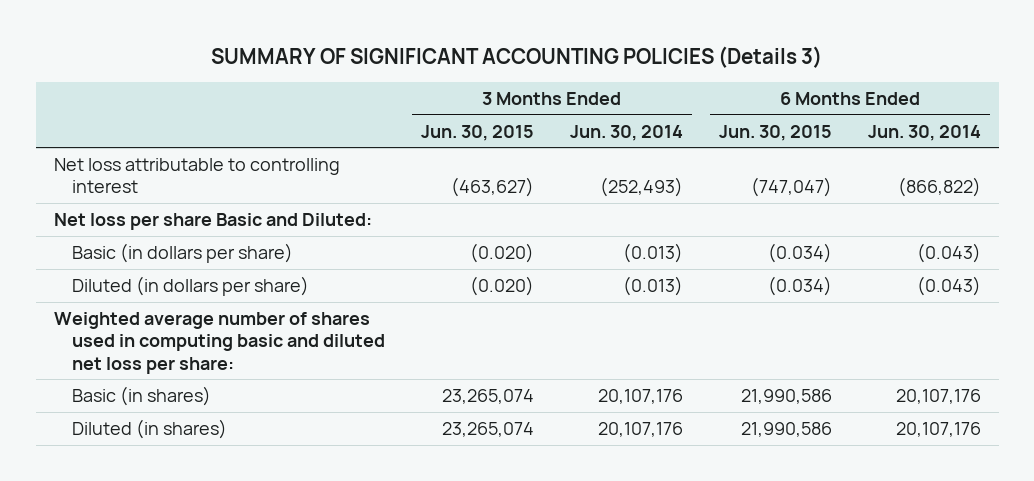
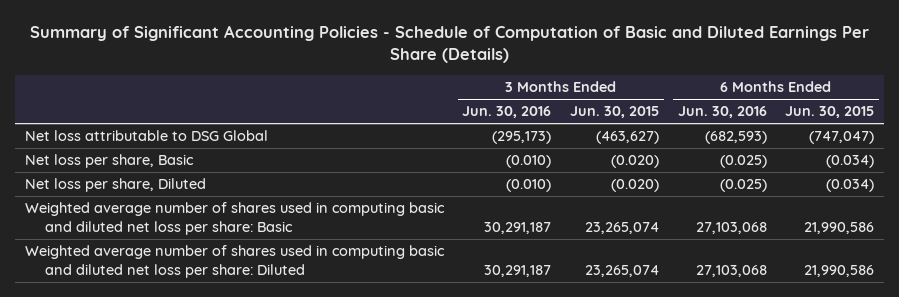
- SUMMARY OF SIGNIFICANT ACCOUNTING POLICIES (Details 3)
+ Summary of Significant Accounting Policies - Schedule of Computation of Basic and Diluted Earnings Per Share (Details)
- | 3 Months Ended Jun. 30, 2015 | 3 Months Ended Jun. 30, 2014 | 6 Months Ended Jun. 30, 2015 | 6 Months Ended Jun. 30, 2014
+ | 3 Months Ended Jun. 30, 2016 | 3 Months Ended Jun. 30, 2015 | 6 Months Ended Jun. 30, 2016 | 6 Months Ended Jun. 30, 2015
- Net loss attributable to controlling interest | (463,627) | (252,493) | (747,047) | (866,822)
- Net loss per share Basic and Diluted:
- Basic (in dollars per share) | (0.020) | (0.013) | (0.034) | (0.043)
- Diluted (in dollars per share) | (0.020) | (0.013) | (0.034) | (0.043)
- Weighted average number of shares used in computing basic and diluted net loss per share:
- Basic (in shares) | 23,265,074 | 20,107,176 | 21,990,586 | 20,107,176
- Diluted (in shares) | 23,265,074 | 20,107,176 | 21,990,586 | 20,107,176
+ Net loss attributable to DSG Global | (295,173) | (463,627) | (682,593) | (747,047)
+ Net loss per share, Basic | (0.010) | (0.020) | (0.025) | (0.034)
+ Net loss per share, Diluted | (0.010) | (0.020) | (0.025) | (0.034)
+ Weighted average number of shares used in computing basic and diluted net loss per share: Basic | 30,291,187 | 23,265,074 | 27,103,068 | 21,990,586
+ Weighted average number of shares used in computing basic and diluted net loss per share: Diluted | 30,291,187 | 23,265,074 | 27,103,068 | 21,990,586

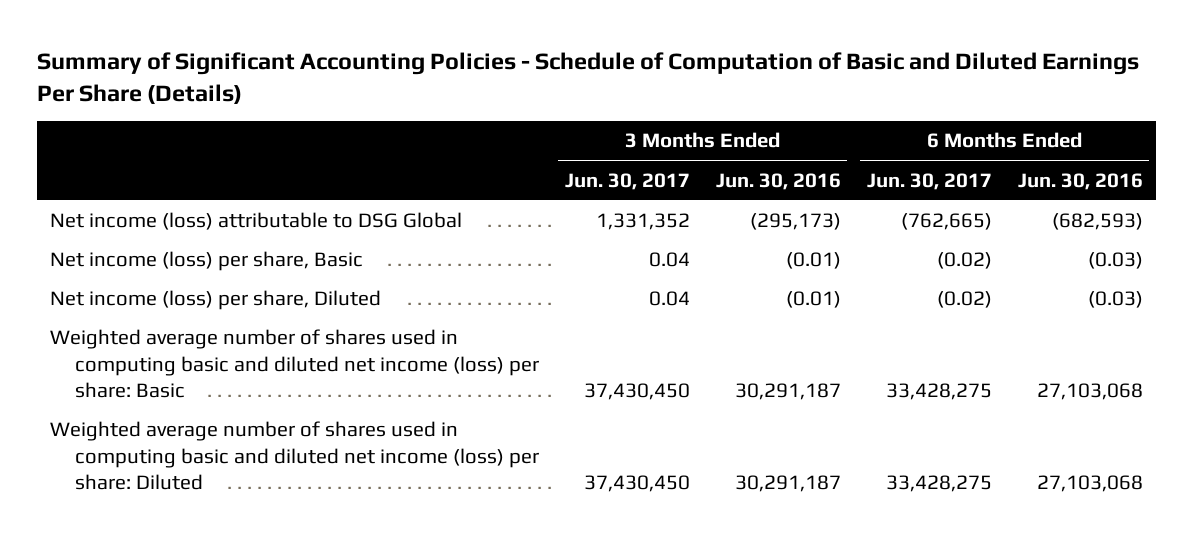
- | 3 Months Ended Jun. 30, 2016 | 3 Months Ended Jun. 30, 2015 | 6 Months Ended Jun. 30, 2016 | 6 Months Ended Jun. 30, 2015
+ | 3 Months Ended Jun. 30, 2017 | 3 Months Ended Jun. 30, 2016 | 6 Months Ended Jun. 30, 2017 | 6 Months Ended Jun. 30, 2016
- Net loss attributable to DSG Global | (295,173) | (463,627) | (682,593) | (747,047)
- Net loss per share, Basic | (0.010) | (0.020) | (0.025) | (0.034)
- Net loss per share, Diluted | (0.010) | (0.020) | (0.025) | (0.034)
- Weighted average number of shares used in computing basic and diluted net loss per share: Basic | 30,291,187 | 23,265,074 | 27,103,068 | 21,990,586
- Weighted average number of shares used in computing basic and diluted net loss per share: Diluted | 30,291,187 | 23,265,074 | 27,103,068 | 21,990,586
+ Net income (loss) attributable to DSG Global | 1,331,352 | (295,173) | (762,665) | (682,593)
+ Net income (loss) per share, Basic | 0.04 | (0.01) | (0.02) | (0.03)
+ Net income (loss) per share, Diluted | 0.04 | (0.01) | (0.02) | (0.03)
+ Weighted average number of shares used in computing basic and diluted net income (loss) per share: Basic | 37,430,450 | 30,291,187 | 33,428,275 | 27,103,068
+ Weighted average number of shares used in computing basic and diluted net income (loss) per share: Diluted | 37,430,450 | 30,291,187 | 33,428,275 | 27,103,068

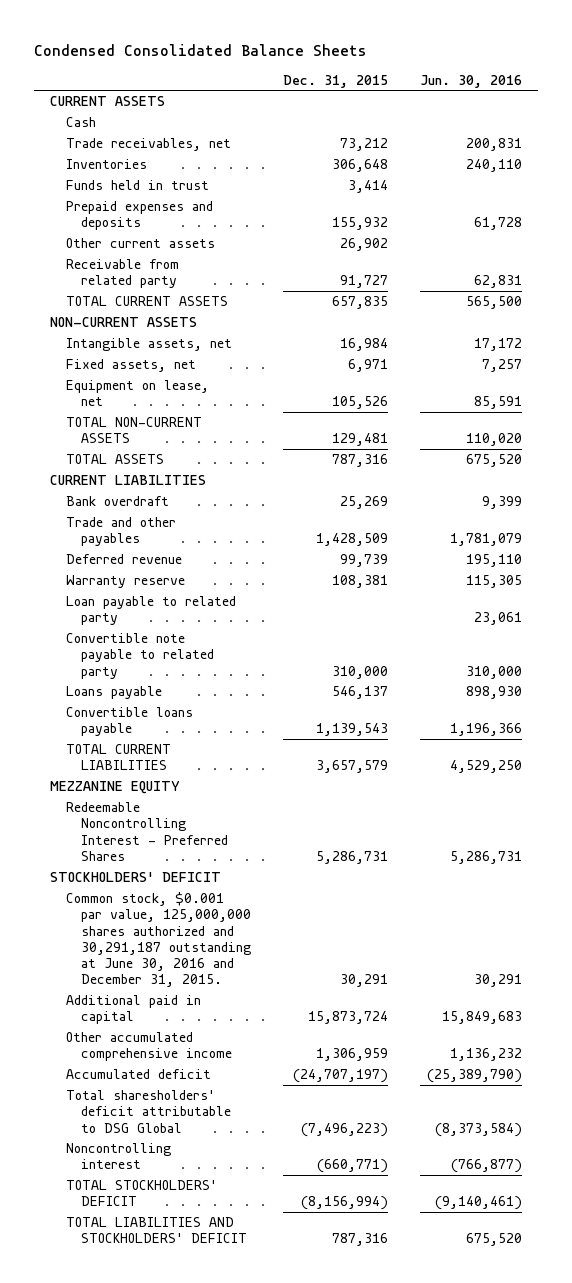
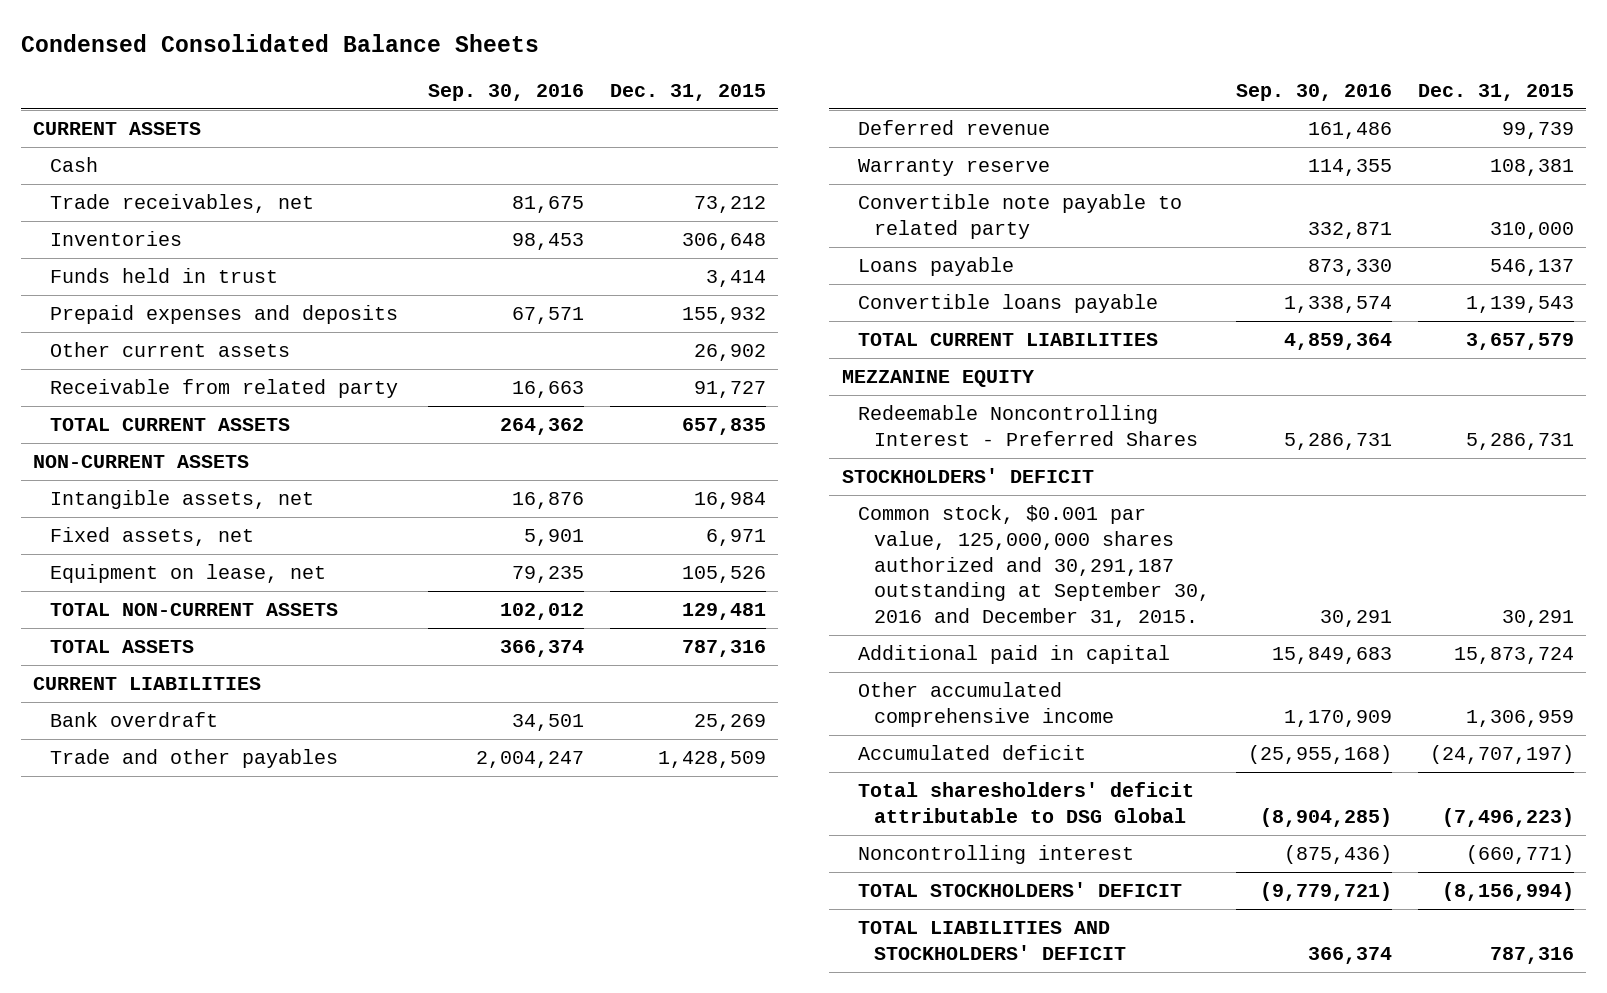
- | Dec. 31, 2015 | Jun. 30, 2016
+ | Sep. 30, 2016 | Dec. 31, 2015
- Loan payable to related party | | 23,061
- Common stock, $0.001 par value, 125,000,000 shares authorized and 30,291,187 outstanding at June 30, 2016 and December 31, 2015. | 30,291 | 30,291
+ Common stock, $0.001 par value, 125,000,000 shares authorized and 30,291,187 outstanding at September 30, 2016 and December 31, 2015. | 30,291 | 30,291

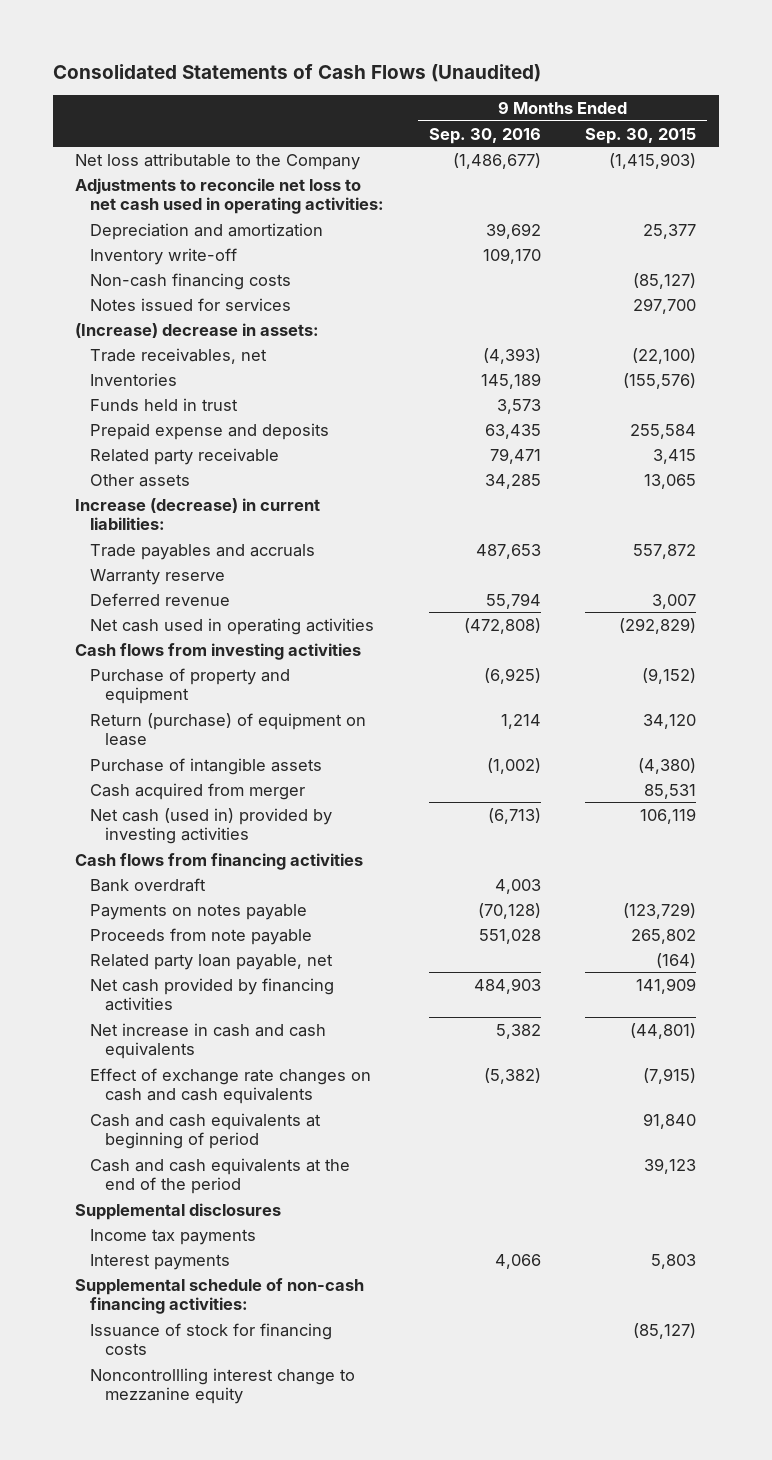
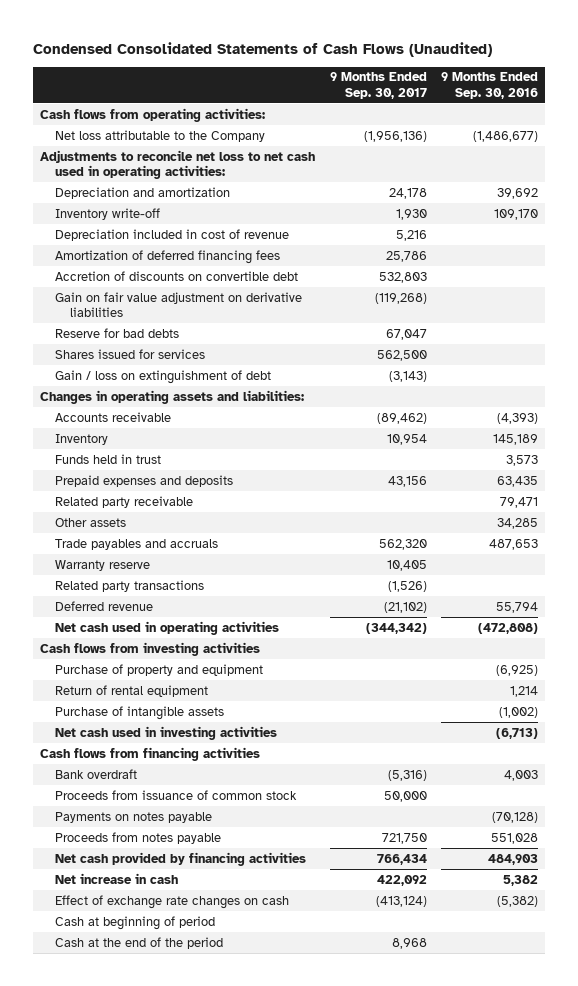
- Consolidated Statements of Cash Flows (Unaudited)
+ Condensed Consolidated Statements of Cash Flows (Unaudited)
- | 9 Months Ended Sep. 30, 2016 | 9 Months Ended Sep. 30, 2015
+ | 9 Months Ended Sep. 30, 2017 | 9 Months Ended Sep. 30, 2016
+ Cash flows from operating activities:
- Non-cash financing costs | | (85,127)
- Notes issued for services | | 297,700
- (Increase) decrease in assets:
- Trade receivables, net | (4,393) | (22,100)
- Inventories | 145,189 | (155,576)
+ Depreciation included in cost of revenue | 5,216 |
+ Amortization of deferred financing fees | 25,786 |
+ Accretion of discounts on convertible debt | 532,803 |
+ Gain on fair value adjustment on derivative liabilities | (119,268) |
+ Reserve for bad debts | 67,047 |
+ Shares issued for services | 562,500 |
+ Gain / loss on extinguishment of debt | (3,143) |
+ Changes in operating assets and liabilities:
+ Accounts receivable | (89,462) | (4,393)
+ Inventory | 10,954 | 145,189
- Prepaid expense and deposits | 63,435 | 255,584
+ Prepaid expenses and deposits | 43,156 | 63,435
- Increase (decrease) in current liabilities:
+ Related party transactions | (1,526) |
- Return (purchase) of equipment on lease | 1,214 | 34,120
+ Return of rental equipment | | 1,214
- Cash acquired from merger | | 85,531
- Net cash (used in) provided by investing activities | (6,713) | 106,119
+ Net cash used in investing activities | | (6,713)
+ Proceeds from issuance of common stock | 50,000 |
- Proceeds from note payable | 551,028 | 265,802
- Related party loan payable, net | | (164)
+ Proceeds from notes payable | 721,750 | 551,028
- Net increase in cash and cash equivalents | 5,382 | (44,801)
- Effect of exchange rate changes on cash and cash equivalents | (5,382) | (7,915)
- Cash and cash equivalents at beginning of period | | 91,840
- Cash and cash equivalents at the end of the period | | 39,123
- Supplemental disclosures
- Income tax payments
- Interest payments | 4,066 | 5,803
- Supplemental schedule of non-cash financing activities:
- Issuance of stock for financing costs | | (85,127)
- Noncontrollling interest change to mezzanine equity
+ Net increase in cash | 422,092 | 5,382
+ Effect of exchange rate changes on cash | (413,124) | (5,382)
+ Cash at beginning of period
+ Cash at the end of the period | 8,968 |

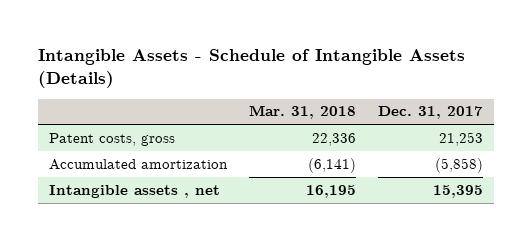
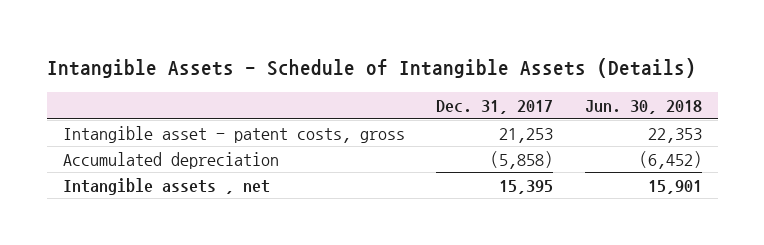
- | Mar. 31, 2018 | Dec. 31, 2017
+ | Dec. 31, 2017 | Jun. 30, 2018
- Patent costs, gross | 22,336 | 21,253
- Accumulated amortization | (6,141) | (5,858)
+ Intangible asset - patent costs, gross | 21,253 | 22,353
+ Accumulated depreciation | (5,858) | (6,452)

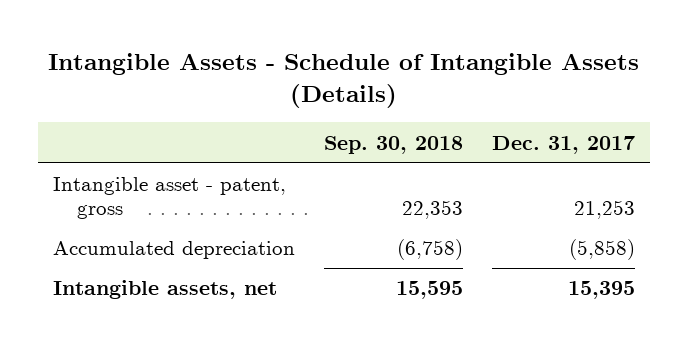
- | Dec. 31, 2017 | Jun. 30, 2018
+ | Sep. 30, 2018 | Dec. 31, 2017
- Intangible asset - patent costs, gross | 21,253 | 22,353
+ Intangible asset - patent, gross | 22,353 | 21,253
- Intangible assets , net | 15,395 | 15,901
+ Intangible assets, net | 15,595 | 15,395

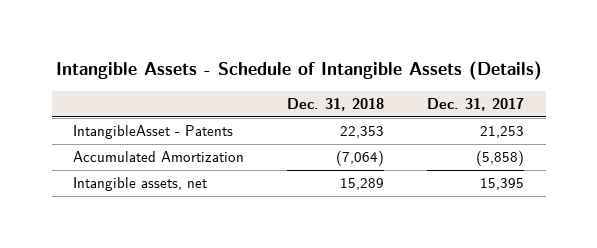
- | Sep. 30, 2018 | Dec. 31, 2017
+ | Dec. 31, 2018 | Dec. 31, 2017
- Intangible asset - patent, gross | 22,353 | 21,253
- Accumulated depreciation | (6,758) | (5,858)
+ IntangibleAsset - Patents | 22,353 | 21,253
+ Accumulated Amortization | (7,064) | (5,858)

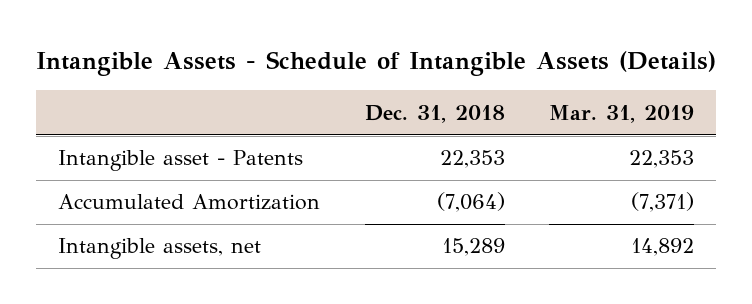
- | Dec. 31, 2018 | Dec. 31, 2017
+ | Dec. 31, 2018 | Mar. 31, 2019
- IntangibleAsset - Patents | 22,353 | 21,253
+ Intangible asset - Patents | 22,353 | 22,353

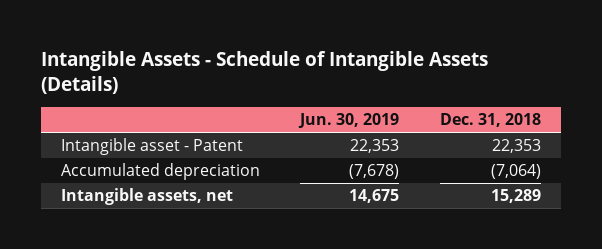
- | Dec. 31, 2018 | Mar. 31, 2019
+ | Jun. 30, 2019 | Dec. 31, 2018
- Intangible asset - Patents | 22,353 | 22,353
- Accumulated Amortization | (7,064) | (7,371)
+ Intangible asset - Patent | 22,353 | 22,353
+ Accumulated depreciation | (7,678) | (7,064)

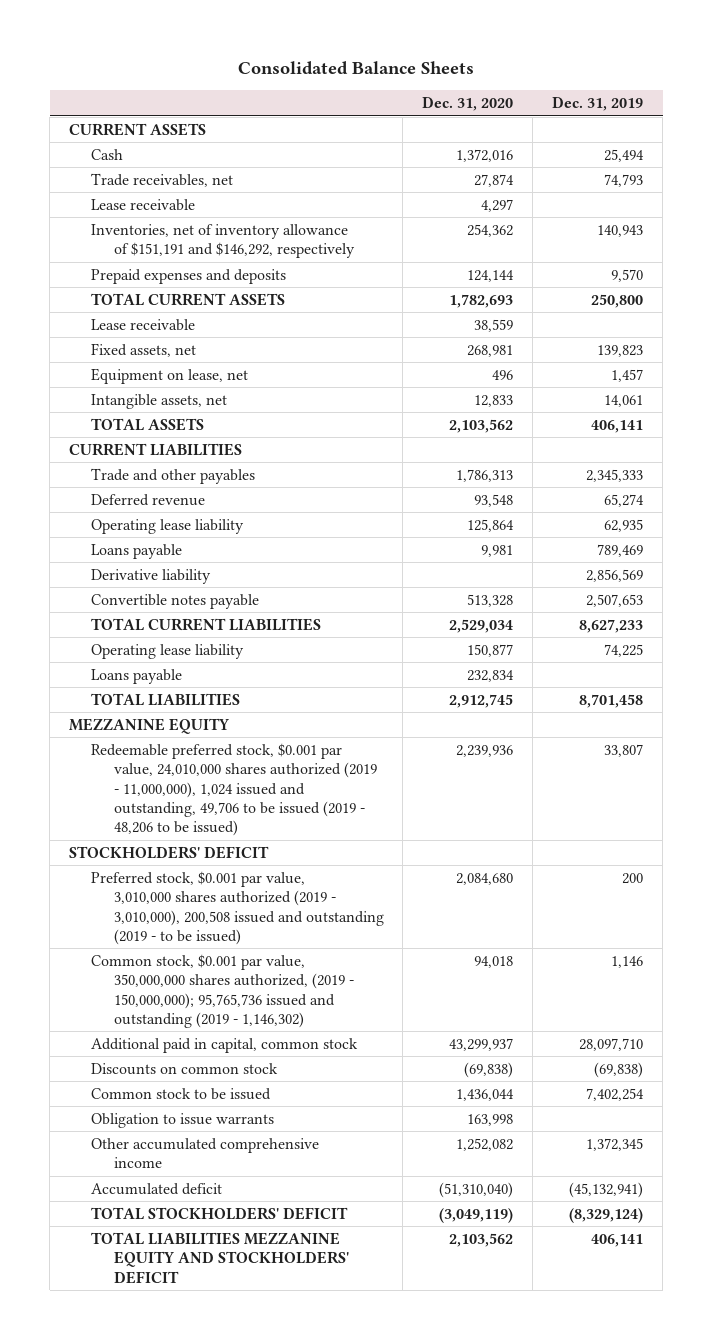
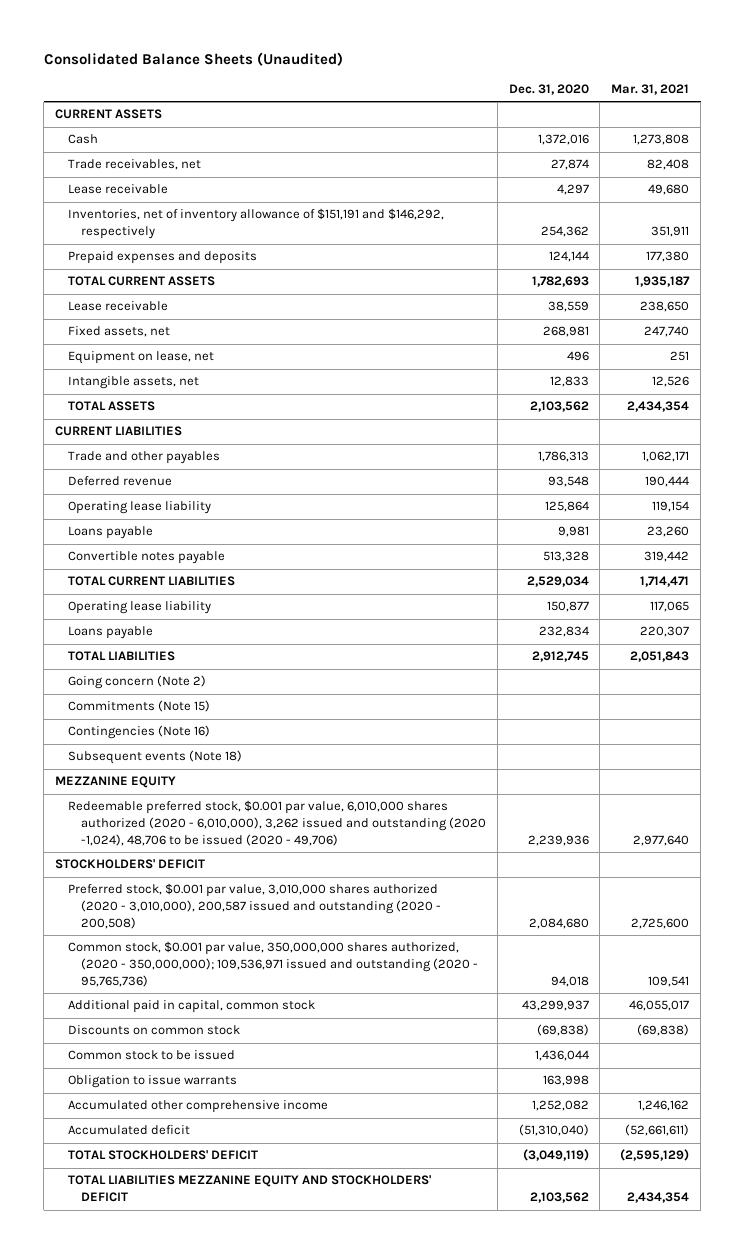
- Consolidated Balance Sheets
+ Consolidated Balance Sheets (Unaudited)
- | Dec. 31, 2020 | Dec. 31, 2019
+ | Dec. 31, 2020 | Mar. 31, 2021
- Derivative liability | | 2,856,569
+ Going concern (Note 2)
+ Commitments (Note 15)
+ Contingencies (Note 16)
+ Subsequent events (Note 18)
- Redeemable preferred stock, $0.001 par value, 24,010,000 shares authorized (2019 - 11,000,000), 1,024 issued and outstanding, 49,706 to be issued (2019 - 48,206 to be issued) | 2,239,936 | 33,807
+ Redeemable preferred stock, $0.001 par value, 6,010,000 shares authorized (2020 - 6,010,000), 3,262 issued and outstanding (2020 -1,024), 48,706 to be issued (2020 - 49,706) | 2,239,936 | 2,977,640
- Preferred stock, $0.001 par value, 3,010,000 shares authorized (2019 - 3,010,000), 200,508 issued and outstanding (2019 - to be issued) | 2,084,680 | 200
- Common stock, $0.001 par value, 350,000,000 shares authorized, (2019 - 150,000,000); 95,765,736 issued and outstanding (2019 - 1,146,302) | 94,018 | 1,146
+ Preferred stock, $0.001 par value, 3,010,000 shares authorized (2020 - 3,010,000), 200,587 issued and outstanding (2020 - 200,508) | 2,084,680 | 2,725,600
+ Common stock, $0.001 par value, 350,000,000 shares authorized, (2020 - 350,000,000); 109,536,971 issued and outstanding (2020 - 95,765,736) | 94,018 | 109,541
- Other accumulated comprehensive income | 1,252,082 | 1,372,345
+ Accumulated other comprehensive income | 1,252,082 | 1,246,162

